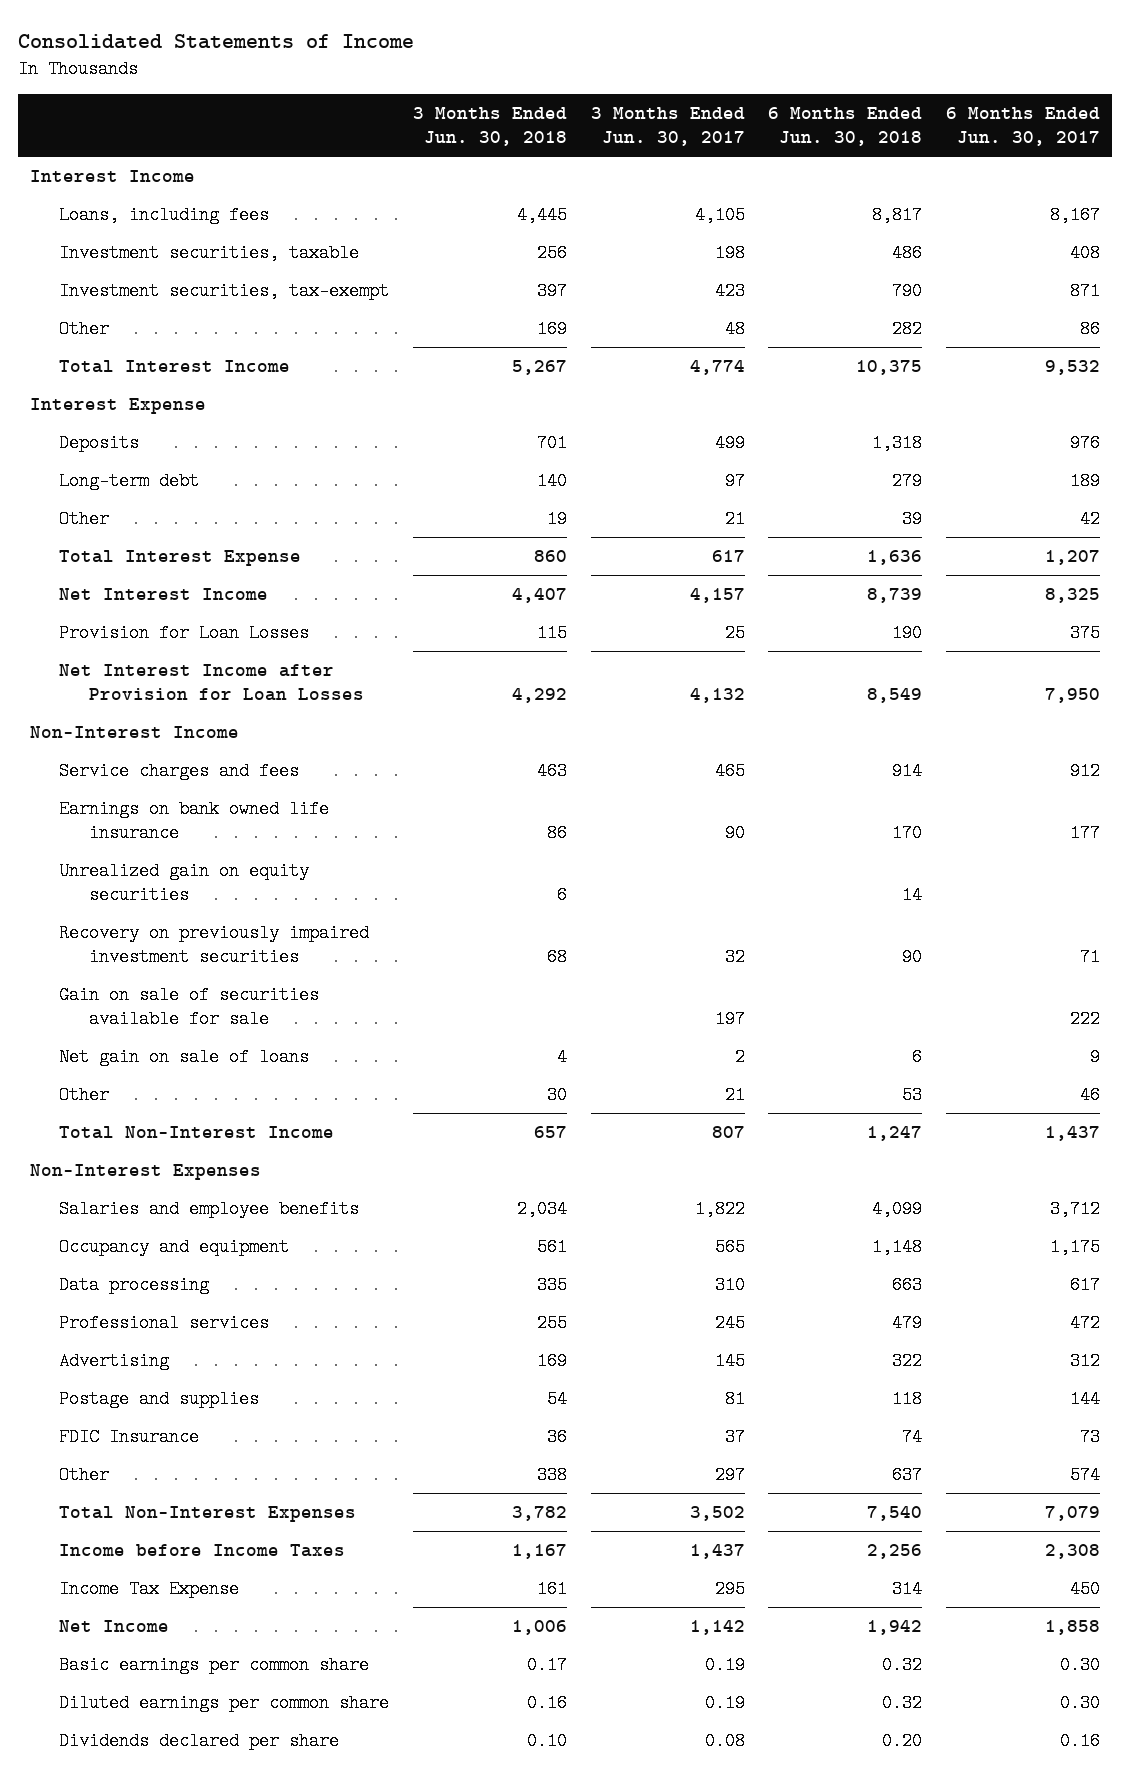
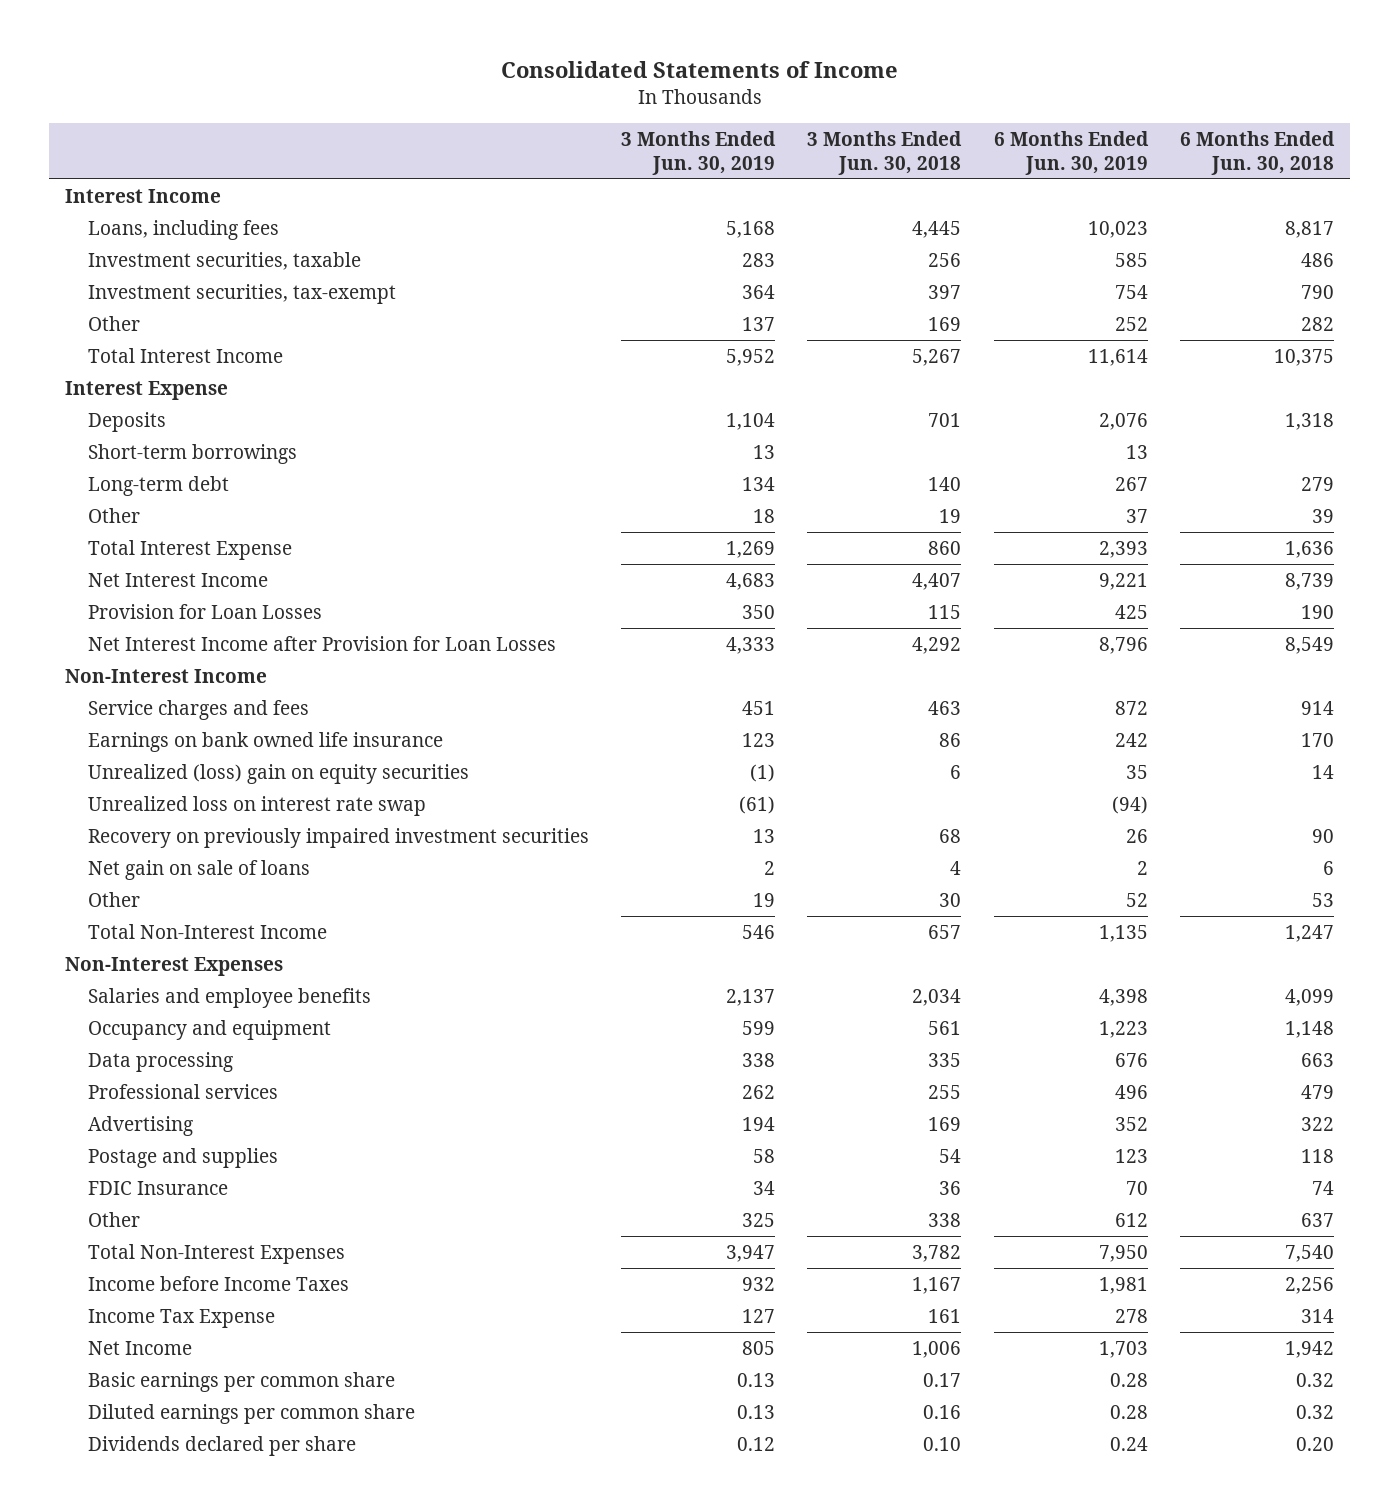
- | 3 Months Ended Jun. 30, 2018 | 3 Months Ended Jun. 30, 2017 | 6 Months Ended Jun. 30, 2018 | 6 Months Ended Jun. 30, 2017
+ | 3 Months Ended Jun. 30, 2019 | 3 Months Ended Jun. 30, 2018 | 6 Months Ended Jun. 30, 2019 | 6 Months Ended Jun. 30, 2018
+ Short-term borrowings | 13 | | 13 |
- Unrealized gain on equity securities | 6 | | 14 |
+ Unrealized (loss) gain on equity securities | (1) | 6 | 35 | 14
+ Unrealized loss on interest rate swap | (61) | | (94) |
- Gain on sale of securities available for sale | | 197 | | 222

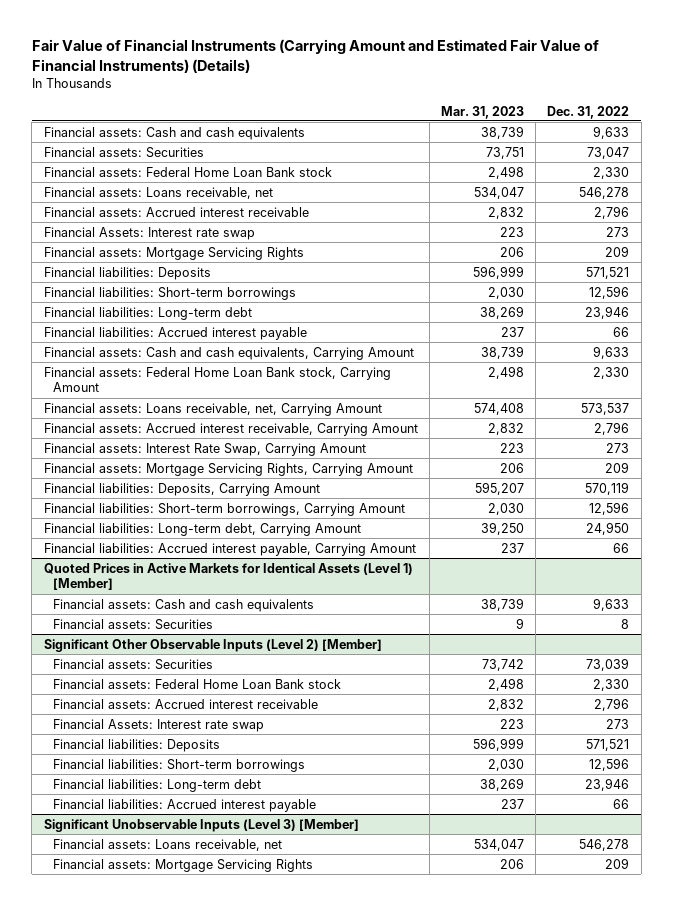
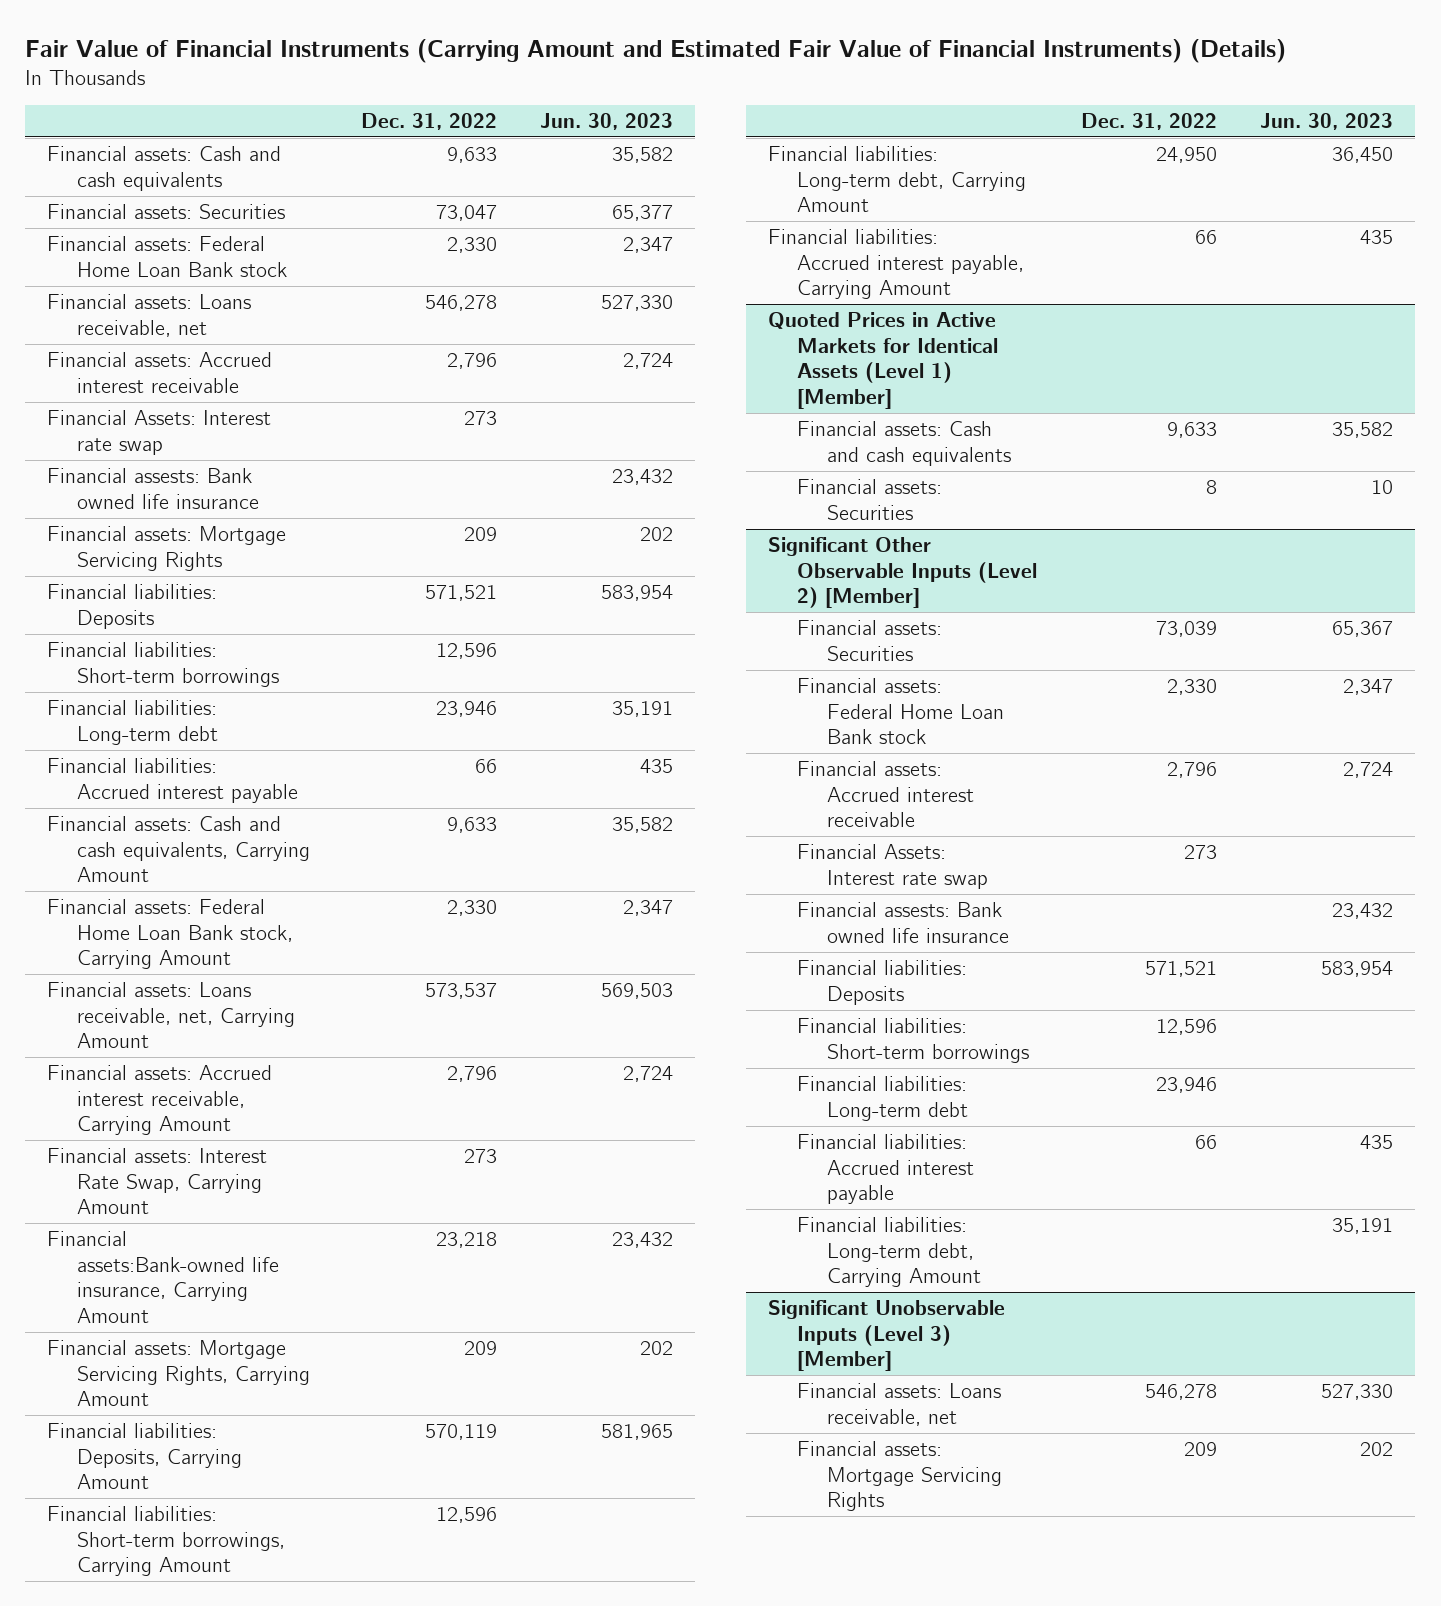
- | Mar. 31, 2023 | Dec. 31, 2022
+ | Dec. 31, 2022 | Jun. 30, 2023
+ Financial assests: Bank owned life insurance | | 23,432
+ Financial assets:Bank-owned life insurance, Carrying Amount | 23,218 | 23,432
@ Significant Other Observable Inputs (Level 2) [Member]
+ Financial assests: Bank owned life insurance | | 23,432
+ Financial liabilities: Long-term debt, Carrying Amount | | 35,191

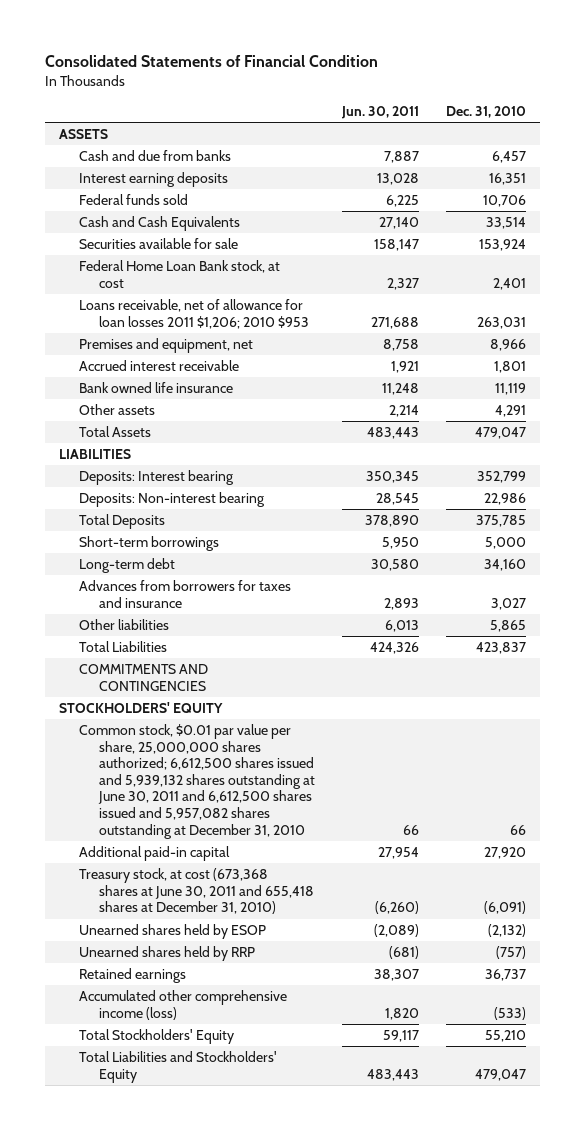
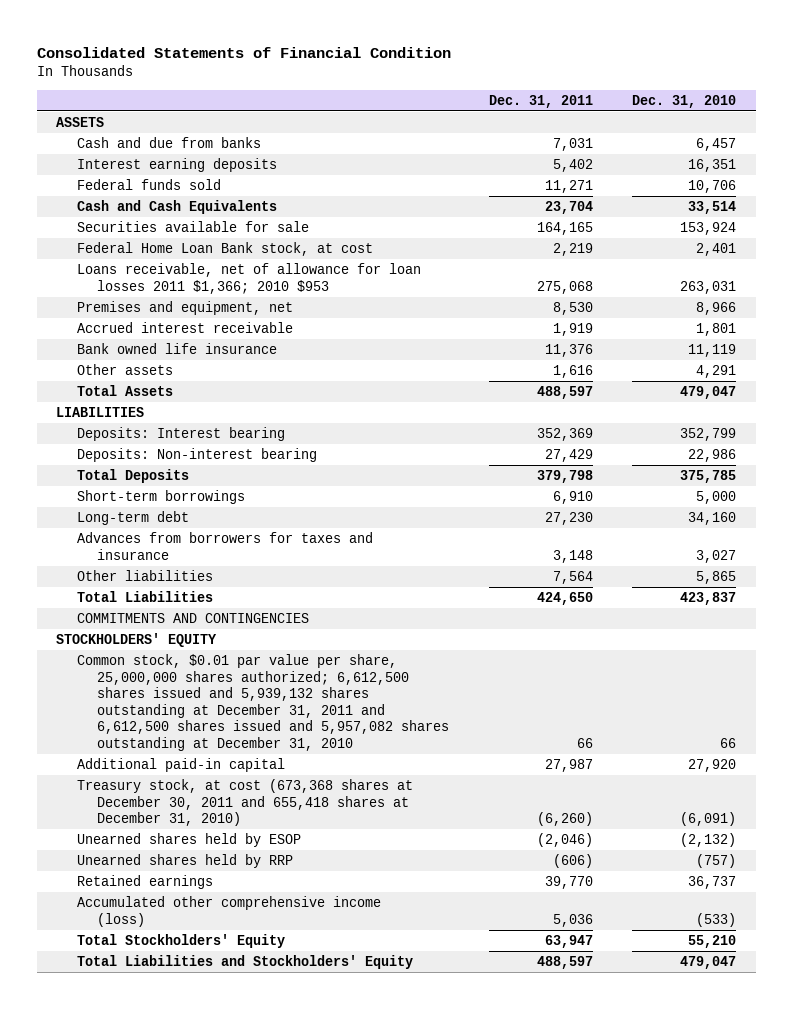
- | Jun. 30, 2011 | Dec. 31, 2010
+ | Dec. 31, 2011 | Dec. 31, 2010
- Loans receivable, net of allowance for loan losses 2011 $1,206; 2010 $953 | 271,688 | 263,031
+ Loans receivable, net of allowance for loan losses 2011 $1,366; 2010 $953 | 275,068 | 263,031
- Common stock, $0.01 par value per share, 25,000,000 shares authorized; 6,612,500 shares issued and 5,939,132 shares outstanding at June 30, 2011 and 6,612,500 shares issued and 5,957,082 shares outstanding at December 31, 2010 | 66 | 66
+ Common stock, $0.01 par value per share, 25,000,000 shares authorized; 6,612,500 shares issued and 5,939,132 shares outstanding at December 31, 2011 and 6,612,500 shares issued and 5,957,082 shares outstanding at December 31, 2010 | 66 | 66
- Treasury stock, at cost (673,368 shares at June 30, 2011 and 655,418 shares at December 31, 2010) | (6,260) | (6,091)
+ Treasury stock, at cost (673,368 shares at December 30, 2011 and 655,418 shares at December 31, 2010) | (6,260) | (6,091)

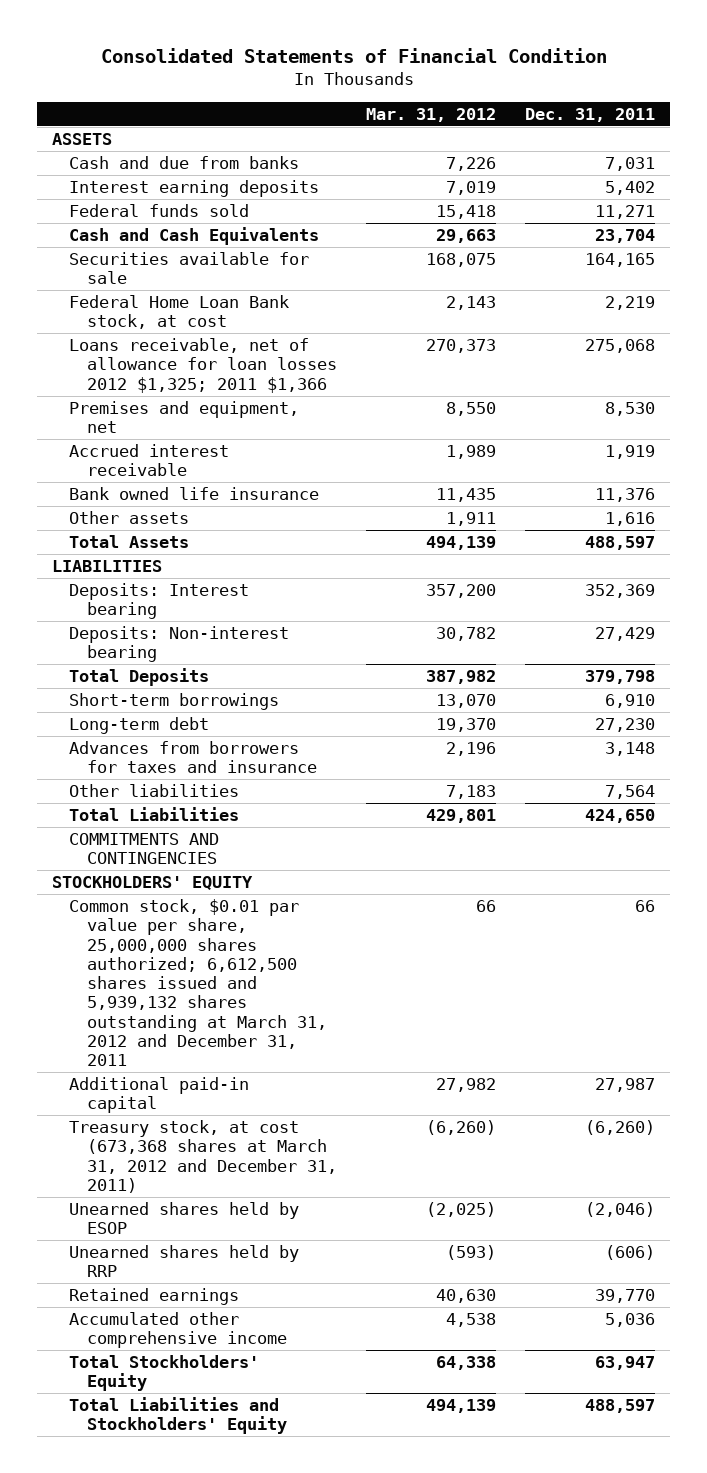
- | Dec. 31, 2011 | Dec. 31, 2010
+ | Mar. 31, 2012 | Dec. 31, 2011
- Loans receivable, net of allowance for loan losses 2011 $1,366; 2010 $953 | 275,068 | 263,031
+ Loans receivable, net of allowance for loan losses 2012 $1,325; 2011 $1,366 | 270,373 | 275,068
- Common stock, $0.01 par value per share, 25,000,000 shares authorized; 6,612,500 shares issued and 5,939,132 shares outstanding at December 31, 2011 and 6,612,500 shares issued and 5,957,082 shares outstanding at December 31, 2010 | 66 | 66
+ Common stock, $0.01 par value per share, 25,000,000 shares authorized; 6,612,500 shares issued and 5,939,132 shares outstanding at March 31, 2012 and December 31, 2011 | 66 | 66
- Treasury stock, at cost (673,368 shares at December 30, 2011 and 655,418 shares at December 31, 2010) | (6,260) | (6,091)
+ Treasury stock, at cost (673,368 shares at March 31, 2012 and December 31, 2011) | (6,260) | (6,260)
- Accumulated other comprehensive income (loss) | 5,036 | (533)
+ Accumulated other comprehensive income | 4,538 | 5,036

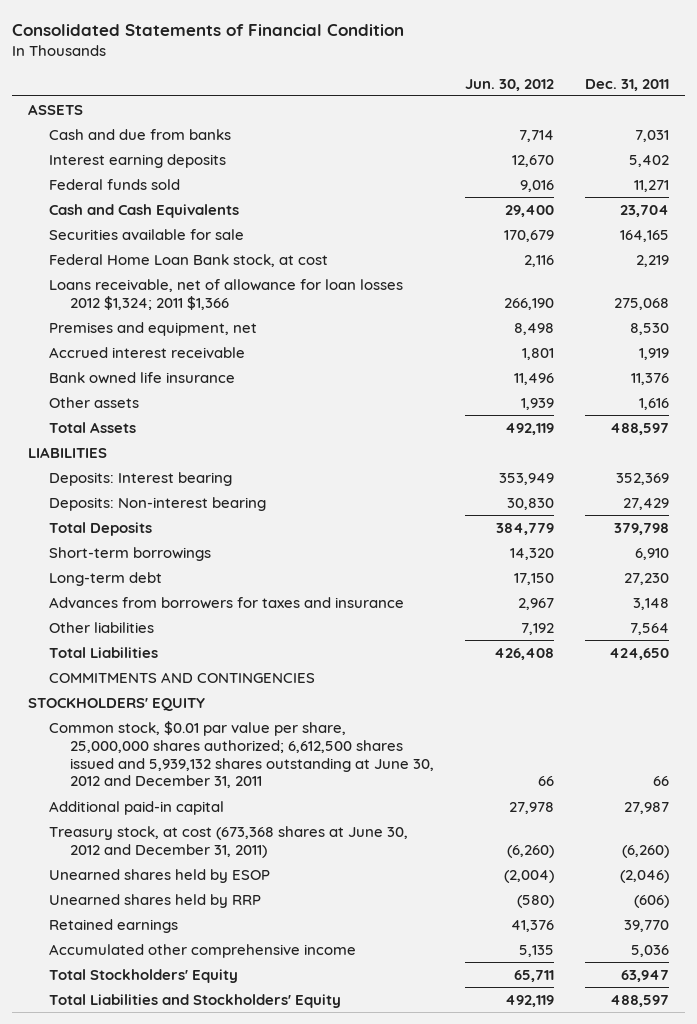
- | Mar. 31, 2012 | Dec. 31, 2011
+ | Jun. 30, 2012 | Dec. 31, 2011
- Loans receivable, net of allowance for loan losses 2012 $1,325; 2011 $1,366 | 270,373 | 275,068
+ Loans receivable, net of allowance for loan losses 2012 $1,324; 2011 $1,366 | 266,190 | 275,068
- Common stock, $0.01 par value per share, 25,000,000 shares authorized; 6,612,500 shares issued and 5,939,132 shares outstanding at March 31, 2012 and December 31, 2011 | 66 | 66
+ Common stock, $0.01 par value per share, 25,000,000 shares authorized; 6,612,500 shares issued and 5,939,132 shares outstanding at June 30, 2012 and December 31, 2011 | 66 | 66
- Treasury stock, at cost (673,368 shares at March 31, 2012 and December 31, 2011) | (6,260) | (6,260)
+ Treasury stock, at cost (673,368 shares at June 30, 2012 and December 31, 2011) | (6,260) | (6,260)

